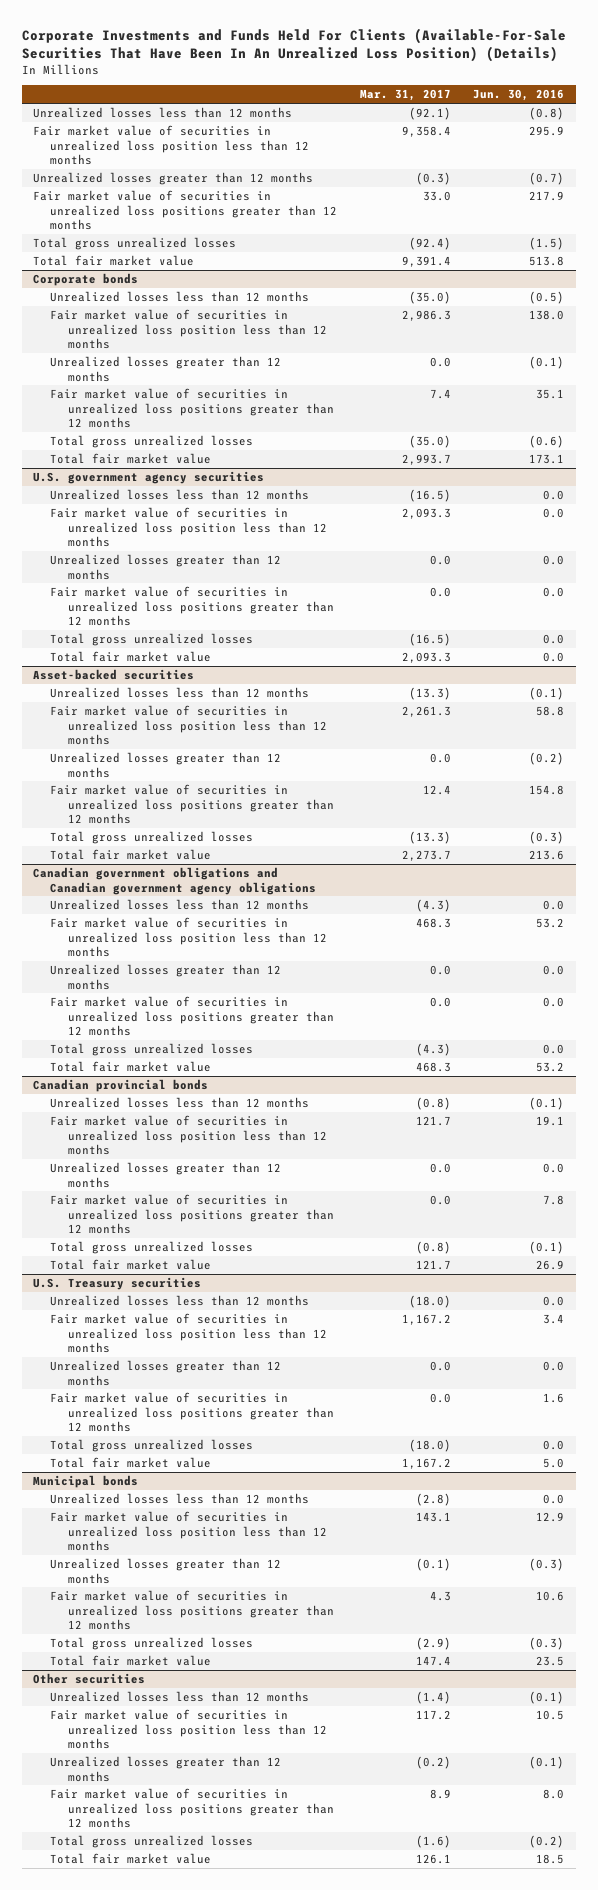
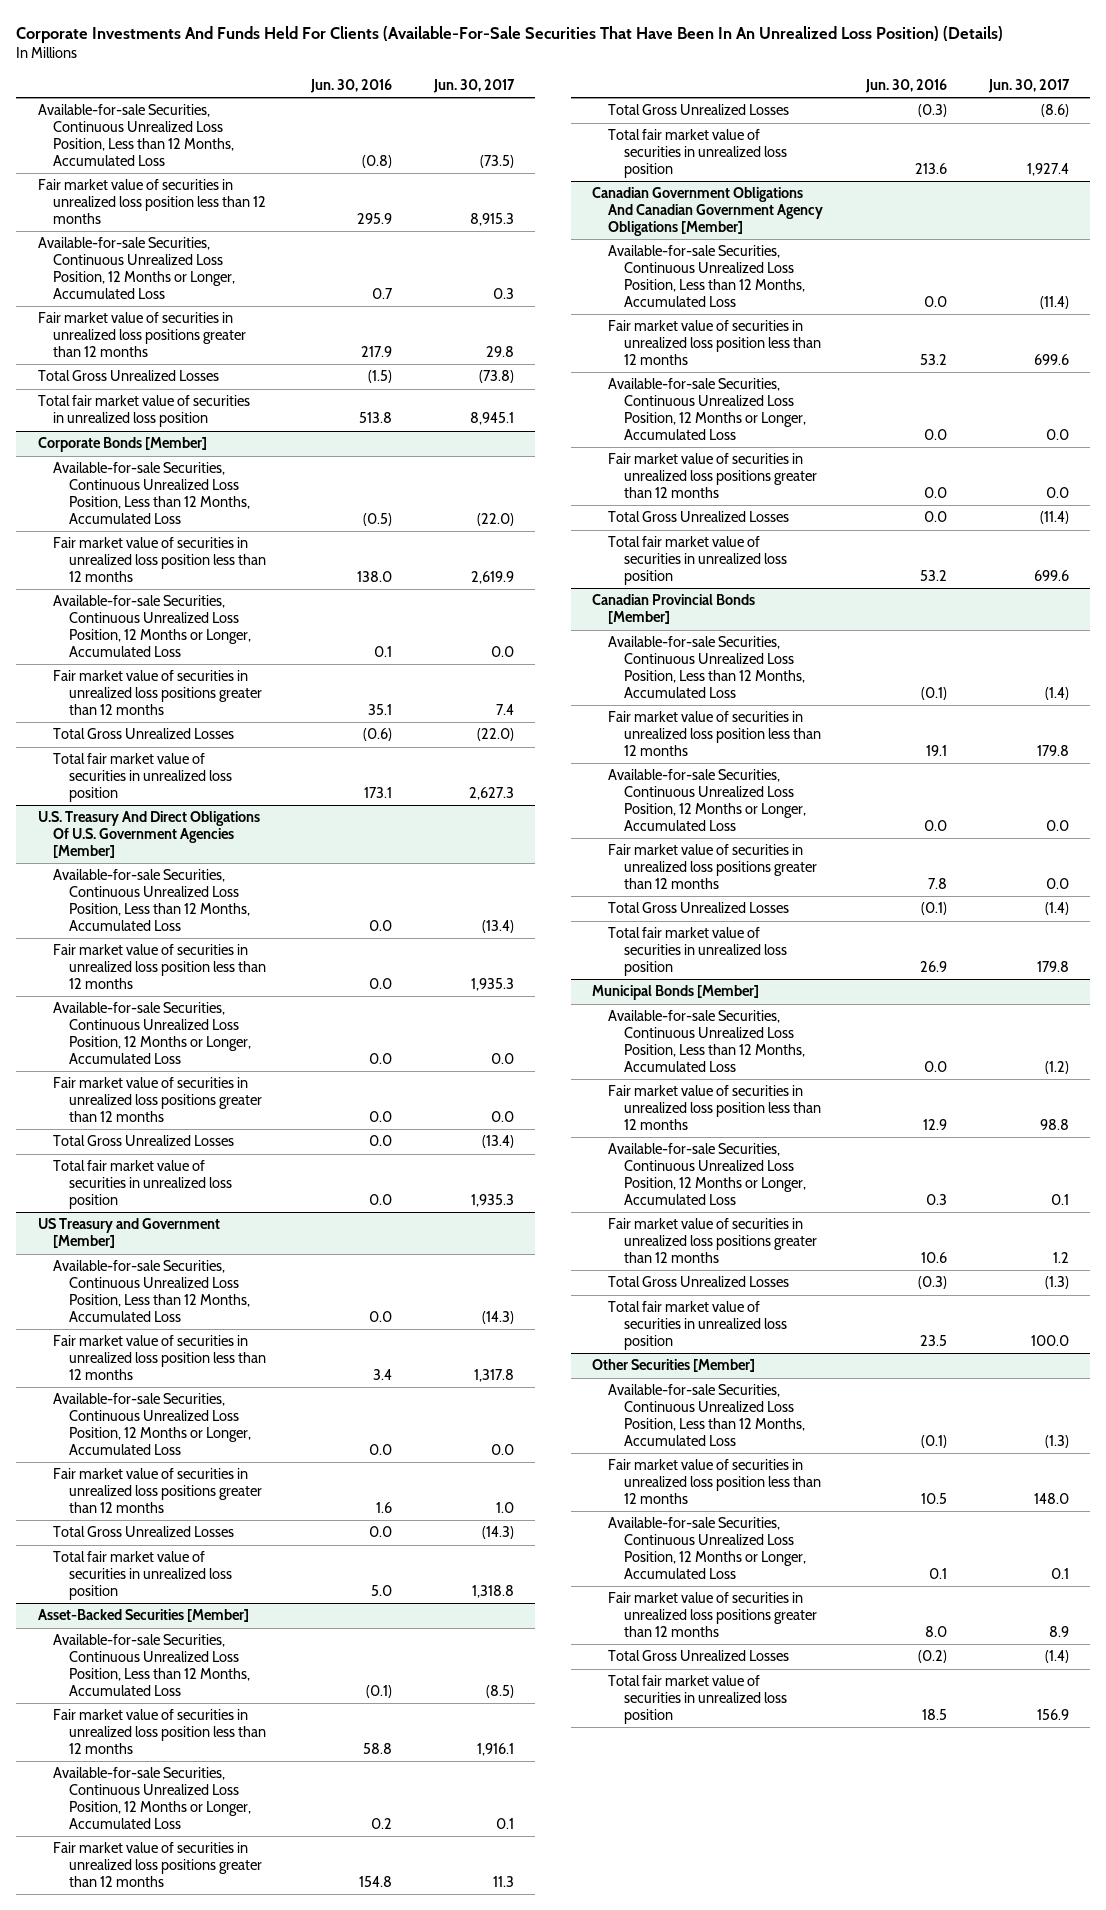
- Corporate Investments and Funds Held For Clients (Available-For-Sale Securities That Have Been In An Unrealized Loss Position) (Details)
+ Corporate Investments And Funds Held For Clients (Available-For-Sale Securities That Have Been In An Unrealized Loss Position) (Details)
- | Mar. 31, 2017 | Jun. 30, 2016
+ | Jun. 30, 2016 | Jun. 30, 2017
- Unrealized losses less than 12 months | (92.1) | (0.8)
+ Available-for-sale Securities, Continuous Unrealized Loss Position, Less than 12 Months, Accumulated Loss | (0.8) | (73.5)
- Unrealized losses greater than 12 months | (0.3) | (0.7)
+ Available-for-sale Securities, Continuous Unrealized Loss Position, 12 Months or Longer, Accumulated Loss | 0.7 | 0.3
- Total gross unrealized losses | (92.4) | (1.5)
- Total fair market value | 9,391.4 | 513.8
- Corporate bonds
- Unrealized losses less than 12 months | (35.0) | (0.5)
+ Total Gross Unrealized Losses | (1.5) | (73.8)
+ Total fair market value of securities in unrealized loss position | 513.8 | 8,945.1
+ Corporate Bonds [Member]
+ Available-for-sale Securities, Continuous Unrealized Loss Position, Less than 12 Months, Accumulated Loss | (0.5) | (22.0)
- Unrealized losses greater than 12 months | 0.0 | (0.1)
+ Available-for-sale Securities, Continuous Unrealized Loss Position, 12 Months or Longer, Accumulated Loss | 0.1 | 0.0
- Total gross unrealized losses | (35.0) | (0.6)
- Total fair market value | 2,993.7 | 173.1
- U.S. government agency securities
- Unrealized losses less than 12 months | (16.5) | 0.0
+ Total Gross Unrealized Losses | (0.6) | (22.0)
+ Total fair market value of securities in unrealized loss position | 173.1 | 2,627.3
+ U.S. Treasury And Direct Obligations Of U.S. Government Agencies [Member]
+ Available-for-sale Securities, Continuous Unrealized Loss Position, Less than 12 Months, Accumulated Loss | 0.0 | (13.4)
- Unrealized losses greater than 12 months | 0.0 | 0.0
+ Available-for-sale Securities, Continuous Unrealized Loss Position, 12 Months or Longer, Accumulated Loss | 0.0 | 0.0
- Total gross unrealized losses | (16.5) | 0.0
- Total fair market value | 2,093.3 | 0.0
- Asset-backed securities
- Unrealized losses less than 12 months | (13.3) | (0.1)
+ Total Gross Unrealized Losses | 0.0 | (13.4)
+ Total fair market value of securities in unrealized loss position | 0.0 | 1,935.3
+ US Treasury and Government [Member]
+ Available-for-sale Securities, Continuous Unrealized Loss Position, Less than 12 Months, Accumulated Loss | 0.0 | (14.3)
+ Fair market value of securities in unrealized loss position less than 12 months | 3.4 | 1,317.8
+ Available-for-sale Securities, Continuous Unrealized Loss Position, 12 Months or Longer, Accumulated Loss | 0.0 | 0.0
+ Fair market value of securities in unrealized loss positions greater than 12 months | 1.6 | 1.0
+ Total Gross Unrealized Losses | 0.0 | (14.3)
+ Total fair market value of securities in unrealized loss position | 5.0 | 1,318.8
+ Asset-Backed Securities [Member]
+ Available-for-sale Securities, Continuous Unrealized Loss Position, Less than 12 Months, Accumulated Loss | (0.1) | (8.5)
- Unrealized losses greater than 12 months | 0.0 | (0.2)
+ Available-for-sale Securities, Continuous Unrealized Loss Position, 12 Months or Longer, Accumulated Loss | 0.2 | 0.1
- Total gross unrealized losses | (13.3) | (0.3)
- Total fair market value | 2,273.7 | 213.6
- Canadian government obligations and Canadian government agency obligations
- Unrealized losses less than 12 months | (4.3) | 0.0
+ Total Gross Unrealized Losses | (0.3) | (8.6)
+ Total fair market value of securities in unrealized loss position | 213.6 | 1,927.4
+ Canadian Government Obligations And Canadian Government Agency Obligations [Member]
+ Available-for-sale Securities, Continuous Unrealized Loss Position, Less than 12 Months, Accumulated Loss | 0.0 | (11.4)
- Unrealized losses greater than 12 months | 0.0 | 0.0
+ Available-for-sale Securities, Continuous Unrealized Loss Position, 12 Months or Longer, Accumulated Loss | 0.0 | 0.0
- Total gross unrealized losses | (4.3) | 0.0
- Total fair market value | 468.3 | 53.2
- Canadian provincial bonds
- Unrealized losses less than 12 months | (0.8) | (0.1)
+ Total Gross Unrealized Losses | 0.0 | (11.4)
+ Total fair market value of securities in unrealized loss position | 53.2 | 699.6
+ Canadian Provincial Bonds [Member]
+ Available-for-sale Securities, Continuous Unrealized Loss Position, Less than 12 Months, Accumulated Loss | (0.1) | (1.4)
- Unrealized losses greater than 12 months | 0.0 | 0.0
+ Available-for-sale Securities, Continuous Unrealized Loss Position, 12 Months or Longer, Accumulated Loss | 0.0 | 0.0
- Total gross unrealized losses | (0.8) | (0.1)
- Total fair market value | 121.7 | 26.9
- U.S. Treasury securities
- Unrealized losses less than 12 months | (18.0) | 0.0
- Fair market value of securities in unrealized loss position less than 12 months | 1,167.2 | 3.4
- Unrealized losses greater than 12 months | 0.0 | 0.0
- Fair market value of securities in unrealized loss positions greater than 12 months | 0.0 | 1.6
- Total gross unrealized losses | (18.0) | 0.0
- Total fair market value | 1,167.2 | 5.0
- Municipal bonds
- Unrealized losses less than 12 months | (2.8) | 0.0
+ Total Gross Unrealized Losses | (0.1) | (1.4)
+ Total fair market value of securities in unrealized loss position | 26.9 | 179.8
+ Municipal Bonds [Member]
+ Available-for-sale Securities, Continuous Unrealized Loss Position, Less than 12 Months, Accumulated Loss | 0.0 | (1.2)
- Unrealized losses greater than 12 months | (0.1) | (0.3)
+ Available-for-sale Securities, Continuous Unrealized Loss Position, 12 Months or Longer, Accumulated Loss | 0.3 | 0.1
- Total gross unrealized losses | (2.9) | (0.3)
- Total fair market value | 147.4 | 23.5
- Other securities
- Unrealized losses less than 12 months | (1.4) | (0.1)
+ Total Gross Unrealized Losses | (0.3) | (1.3)
+ Total fair market value of securities in unrealized loss position | 23.5 | 100.0
+ Other Securities [Member]
+ Available-for-sale Securities, Continuous Unrealized Loss Position, Less than 12 Months, Accumulated Loss | (0.1) | (1.3)
- Unrealized losses greater than 12 months | (0.2) | (0.1)
+ Available-for-sale Securities, Continuous Unrealized Loss Position, 12 Months or Longer, Accumulated Loss | 0.1 | 0.1
- Total gross unrealized losses | (1.6) | (0.2)
- Total fair market value | 126.1 | 18.5
+ Total Gross Unrealized Losses | (0.2) | (1.4)
+ Total fair market value of securities in unrealized loss position | 18.5 | 156.9

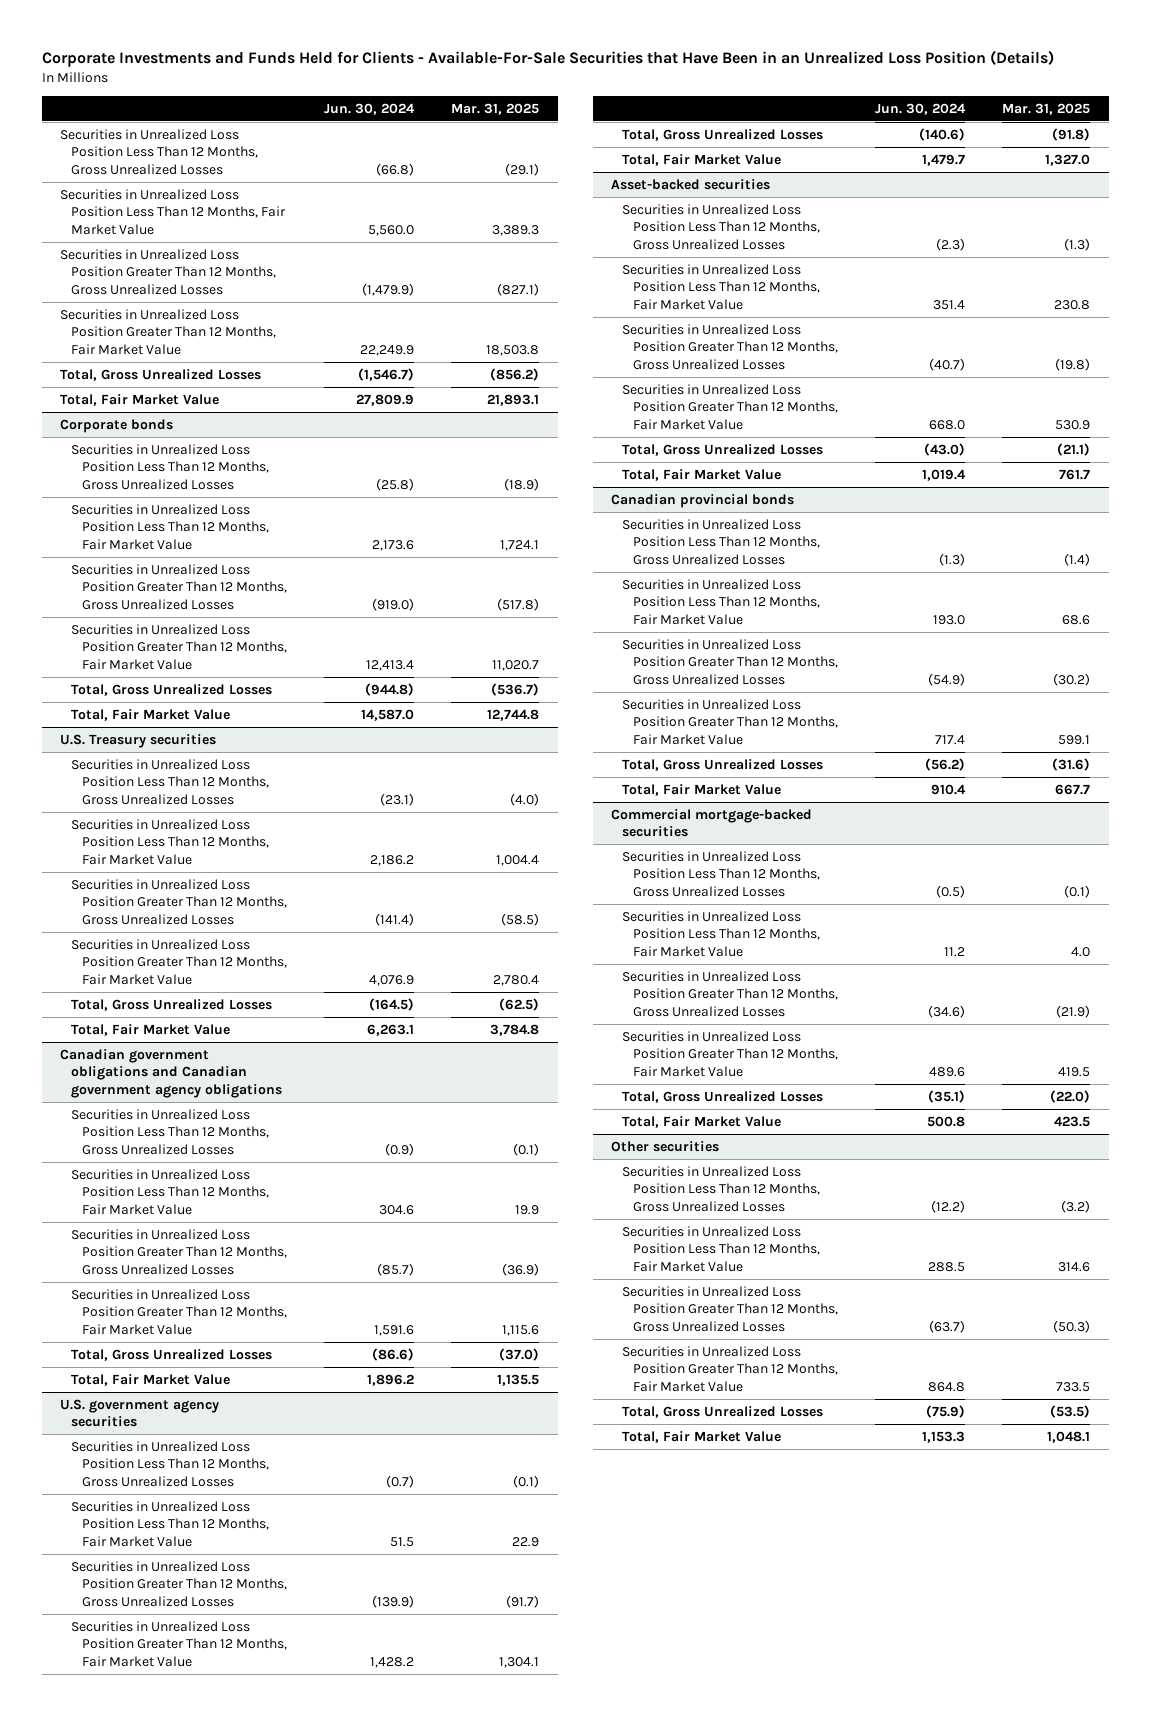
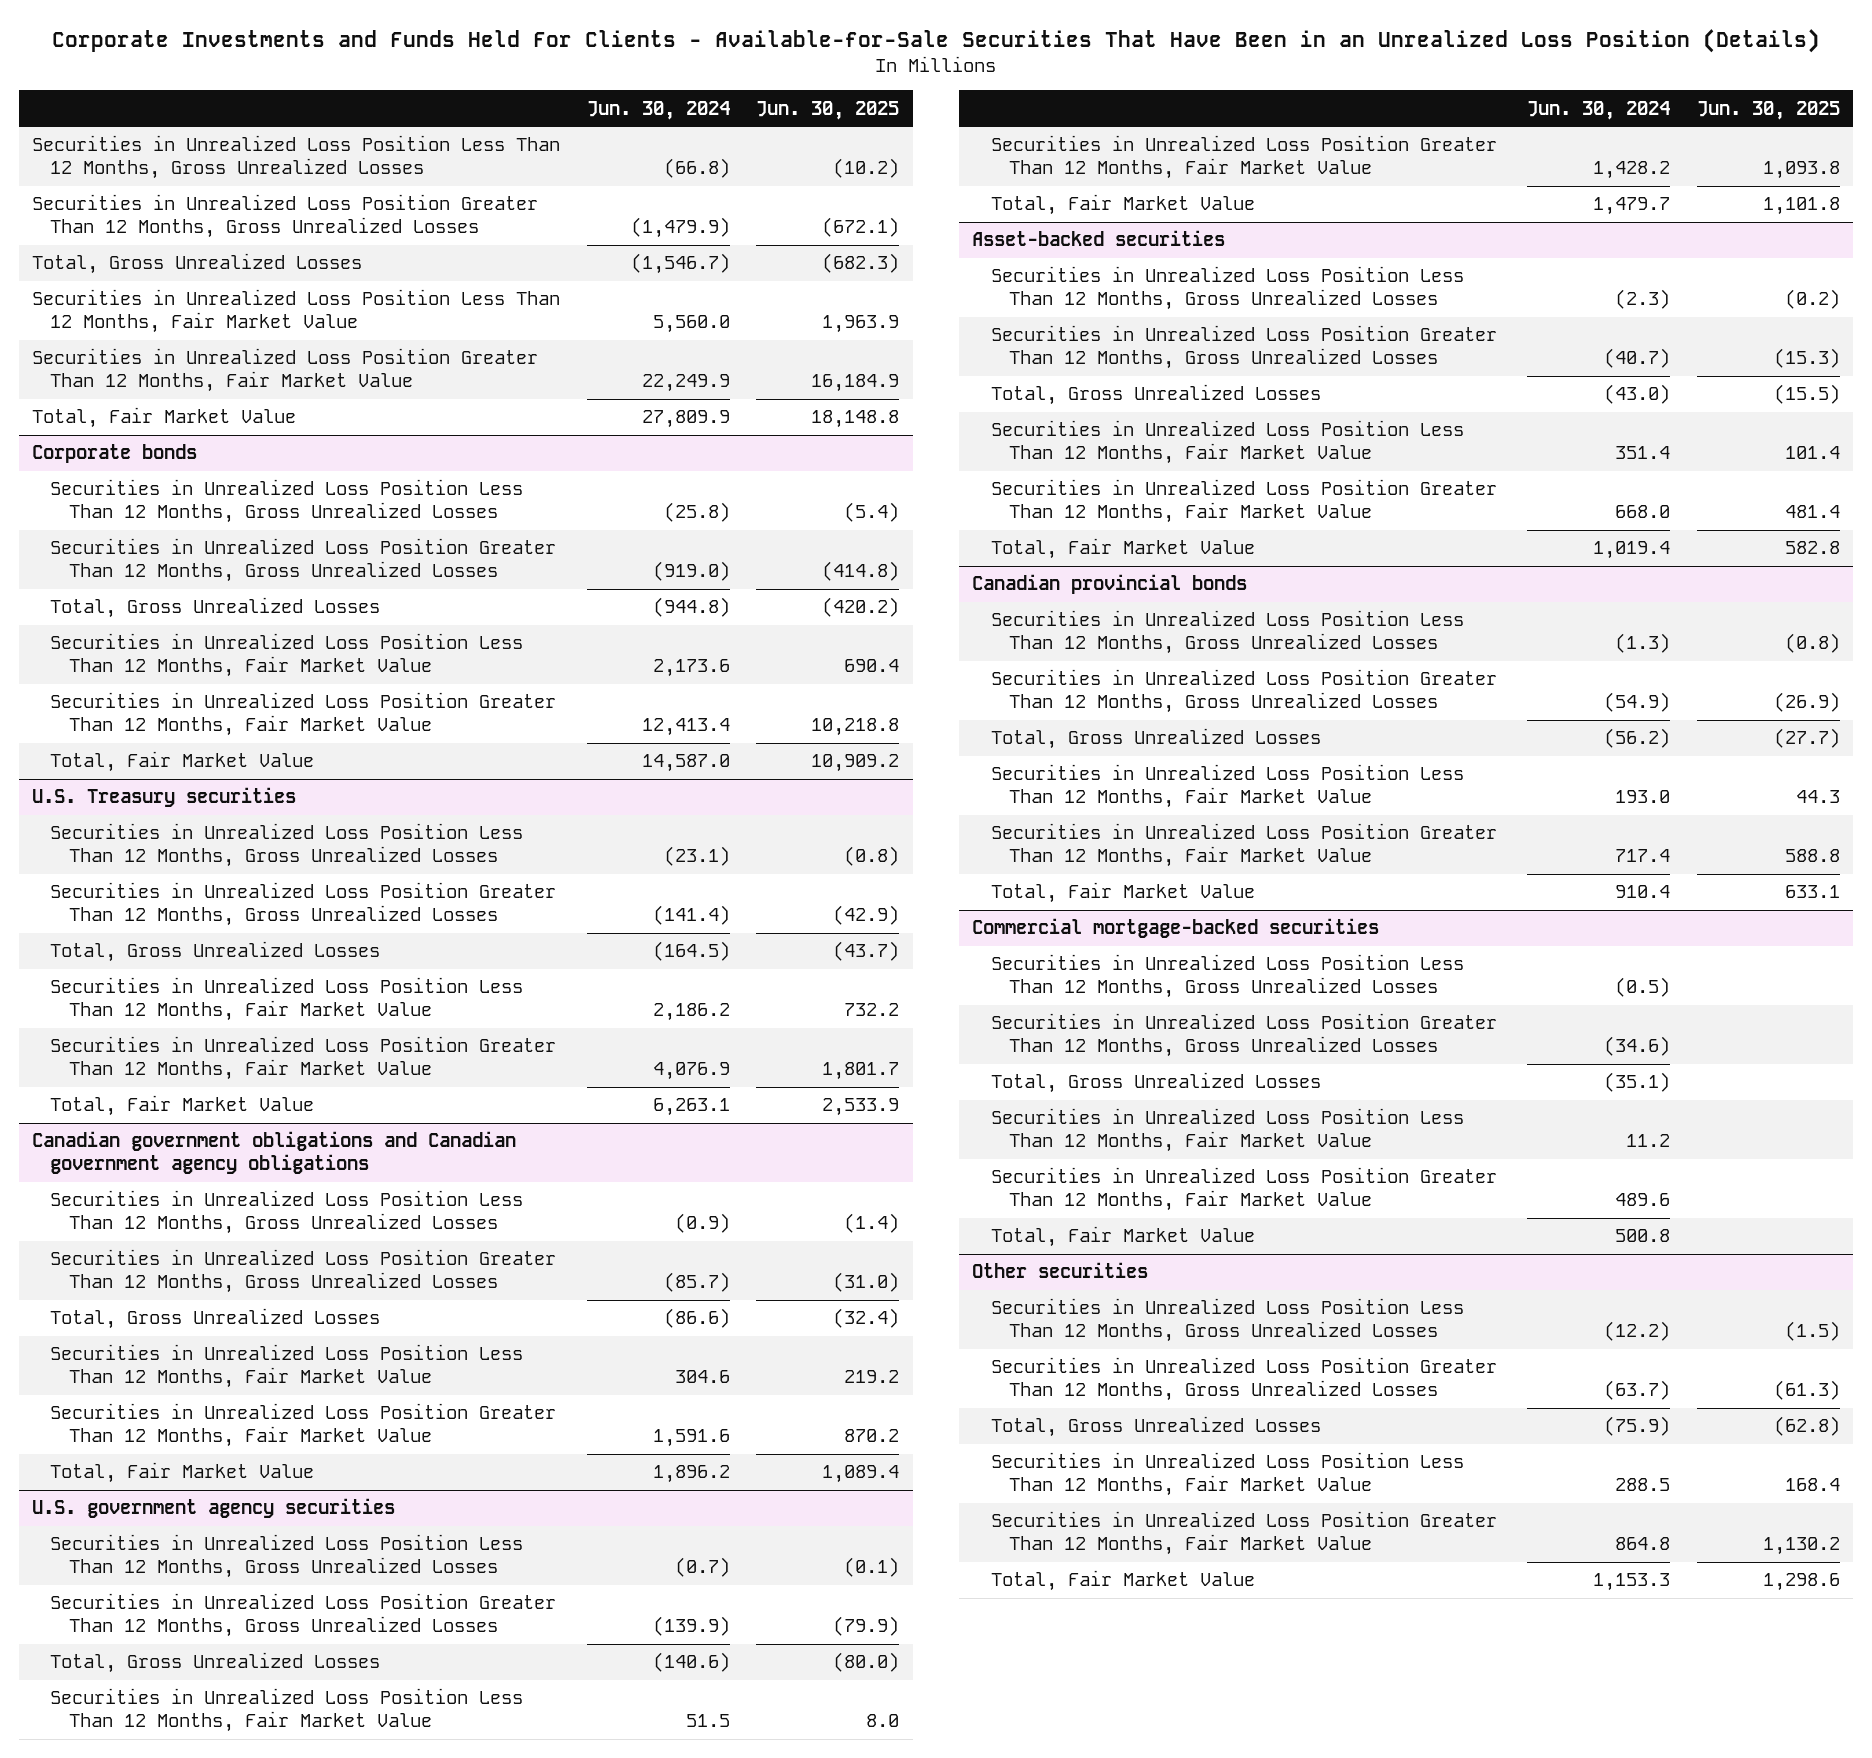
- Corporate Investments and Funds Held for Clients - Available-For-Sale Securities that Have Been in an Unrealized Loss Position (Details)
+ Corporate Investments and Funds Held For Clients - Available-for-Sale Securities That Have Been in an Unrealized Loss Position (Details)
- | Jun. 30, 2024 | Mar. 31, 2025
+ | Jun. 30, 2024 | Jun. 30, 2025
moved down: Securities in Unrealized Loss Position Less Than 12 Months, Fair Market Value | 5,560.0 | 1,963.9
moved down: Securities in Unrealized Loss Position Greater Than 12 Months, Fair Market Value | 22,249.9 | 16,184.9
@ Corporate bonds
moved down: Securities in Unrealized Loss Position Less Than 12 Months, Fair Market Value | 2,173.6 | 690.4
moved down: Securities in Unrealized Loss Position Greater Than 12 Months, Fair Market Value | 12,413.4 | 10,218.8
@ U.S. Treasury securities
moved down: Securities in Unrealized Loss Position Less Than 12 Months, Fair Market Value | 2,186.2 | 732.2
moved down: Securities in Unrealized Loss Position Greater Than 12 Months, Fair Market Value | 4,076.9 | 1,801.7
@ Canadian government obligations and Canadian government agency obligations
moved down: Securities in Unrealized Loss Position Less Than 12 Months, Fair Market Value | 304.6 | 219.2
moved down: Securities in Unrealized Loss Position Greater Than 12 Months, Fair Market Value | 1,591.6 | 870.2
@ U.S. government agency securities
moved down: Securities in Unrealized Loss Position Less Than 12 Months, Fair Market Value | 51.5 | 8.0
moved down: Securities in Unrealized Loss Position Greater Than 12 Months, Fair Market Value | 1,428.2 | 1,093.8
@ Asset-backed securities
moved down: Securities in Unrealized Loss Position Less Than 12 Months, Fair Market Value | 351.4 | 101.4
moved down: Securities in Unrealized Loss Position Greater Than 12 Months, Fair Market Value | 668.0 | 481.4
@ Canadian provincial bonds
moved down: Securities in Unrealized Loss Position Less Than 12 Months, Fair Market Value | 193.0 | 44.3
moved down: Securities in Unrealized Loss Position Greater Than 12 Months, Fair Market Value | 717.4 | 588.8
@ Commercial mortgage-backed securities
moved down: Securities in Unrealized Loss Position Less Than 12 Months, Fair Market Value | 11.2 |
moved down: Securities in Unrealized Loss Position Greater Than 12 Months, Fair Market Value | 489.6 |
@ Other securities
moved down: Securities in Unrealized Loss Position Less Than 12 Months, Fair Market Value | 288.5 | 168.4
moved down: Securities in Unrealized Loss Position Greater Than 12 Months, Fair Market Value | 864.8 | 1,130.2

